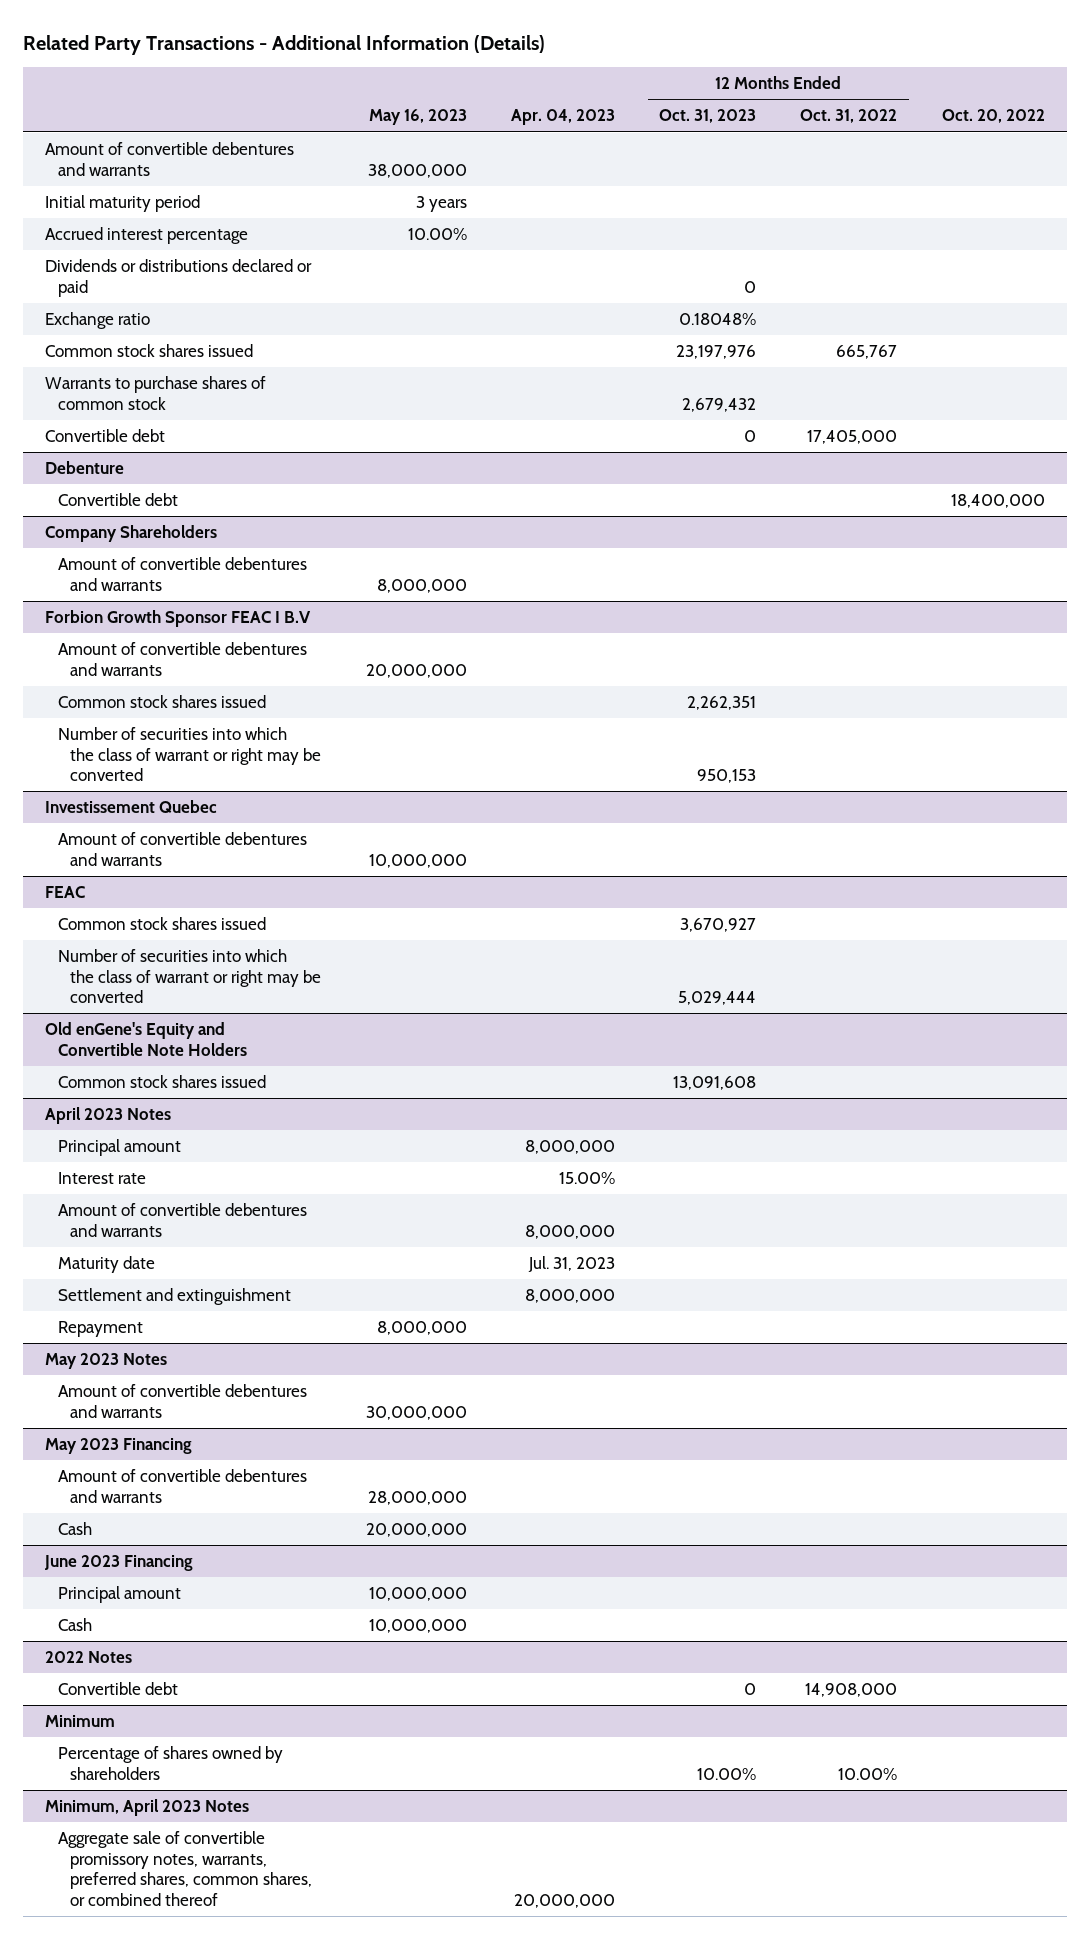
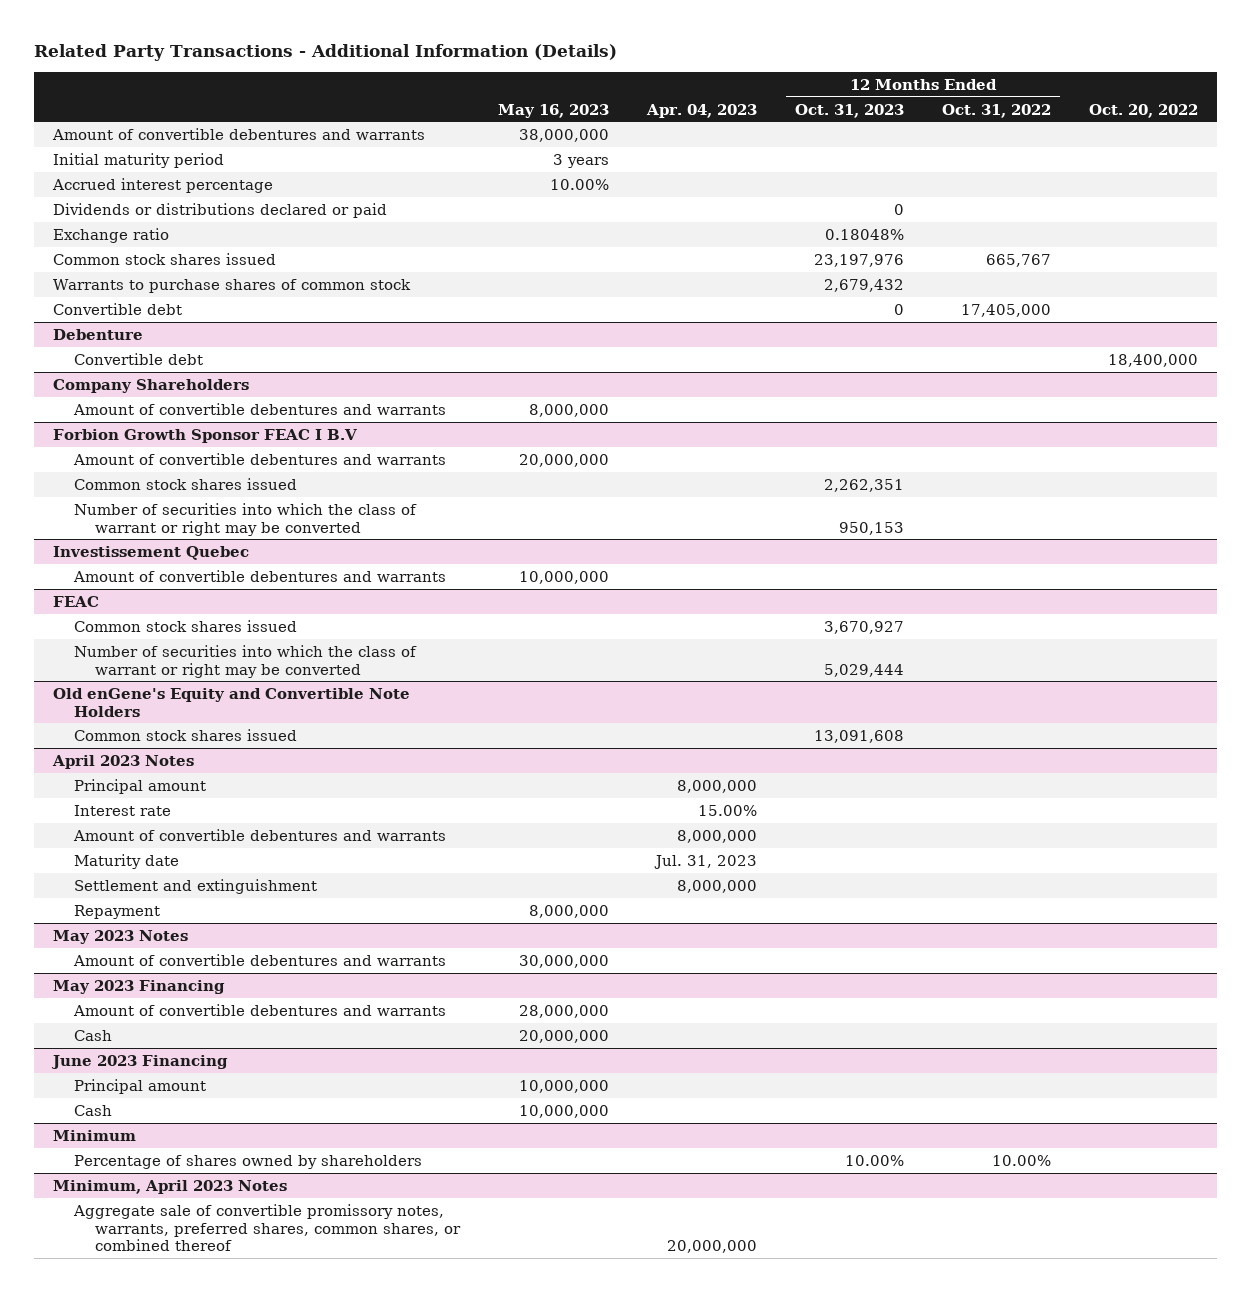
- 2022 Notes
- Convertible debt | | | 0 | 14,908,000 |

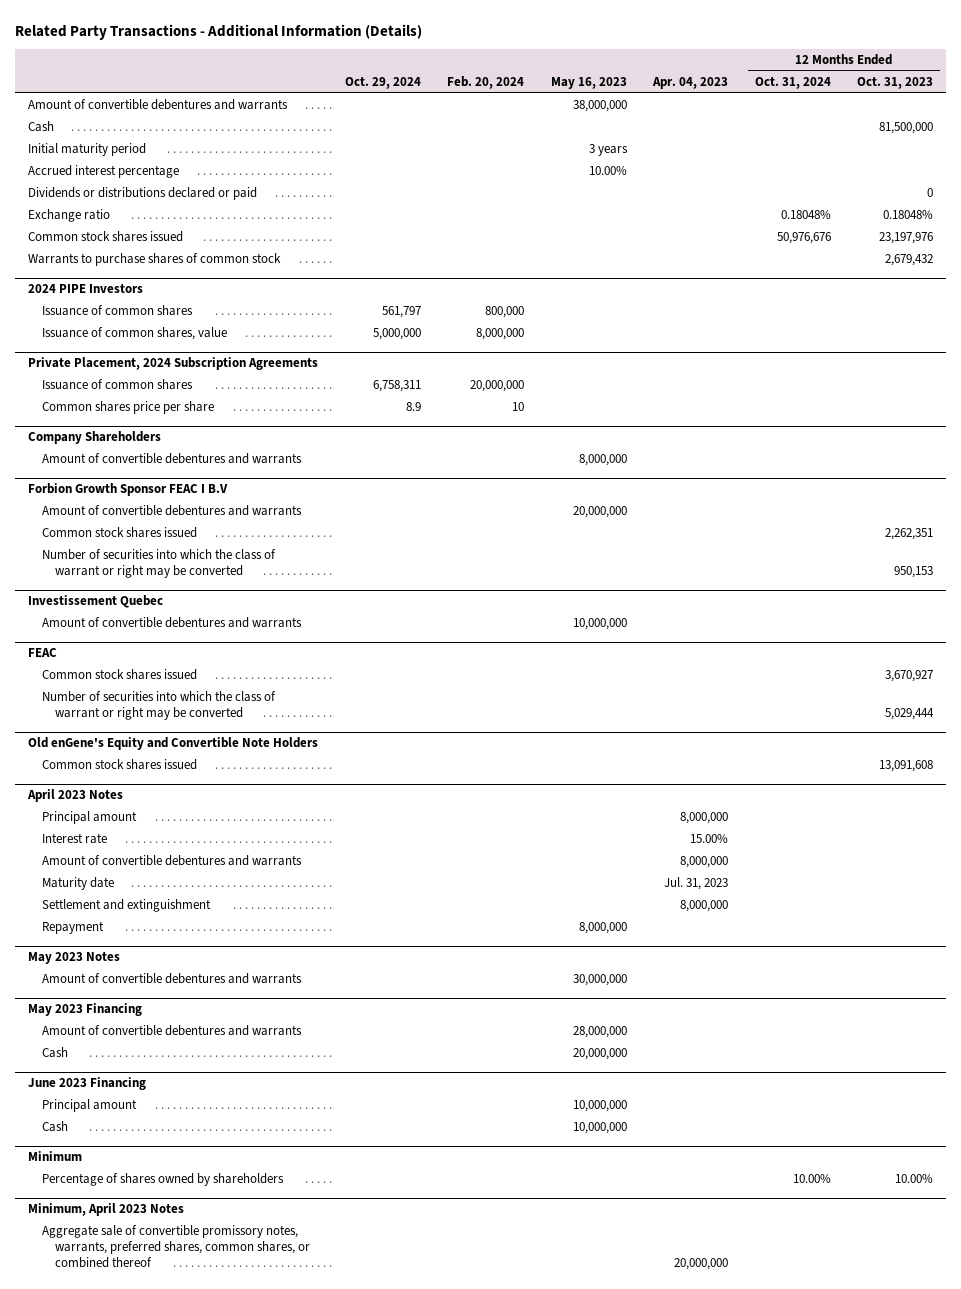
- | May 16, 2023 | Apr. 04, 2023 | 12 Months Ended Oct. 31, 2023 | 12 Months Ended Oct. 31, 2022 | Oct. 20, 2022
+ | Oct. 29, 2024 | Feb. 20, 2024 | May 16, 2023 | Apr. 04, 2023 | 12 Months Ended Oct. 31, 2024 | 12 Months Ended Oct. 31, 2023
+ Cash | | | | | | 81,500,000
- Convertible debt | | | 0 | 17,405,000 |
- Debenture
- Convertible debt | | | | | 18,400,000
+ 2024 PIPE Investors
+ Issuance of common shares | 561,797 | 800,000 | | | |
+ Issuance of common shares, value | 5,000,000 | 8,000,000 | | | |
+ Private Placement, 2024 Subscription Agreements
+ Issuance of common shares | 6,758,311 | 20,000,000 | | | |
+ Common shares price per share | 8.9 | 10 | | | |

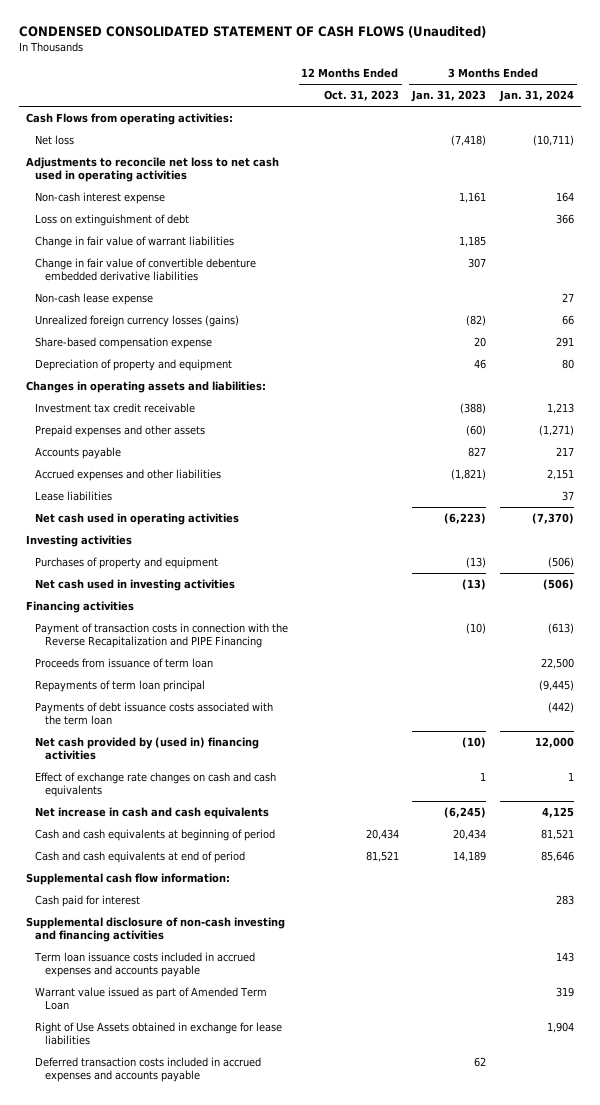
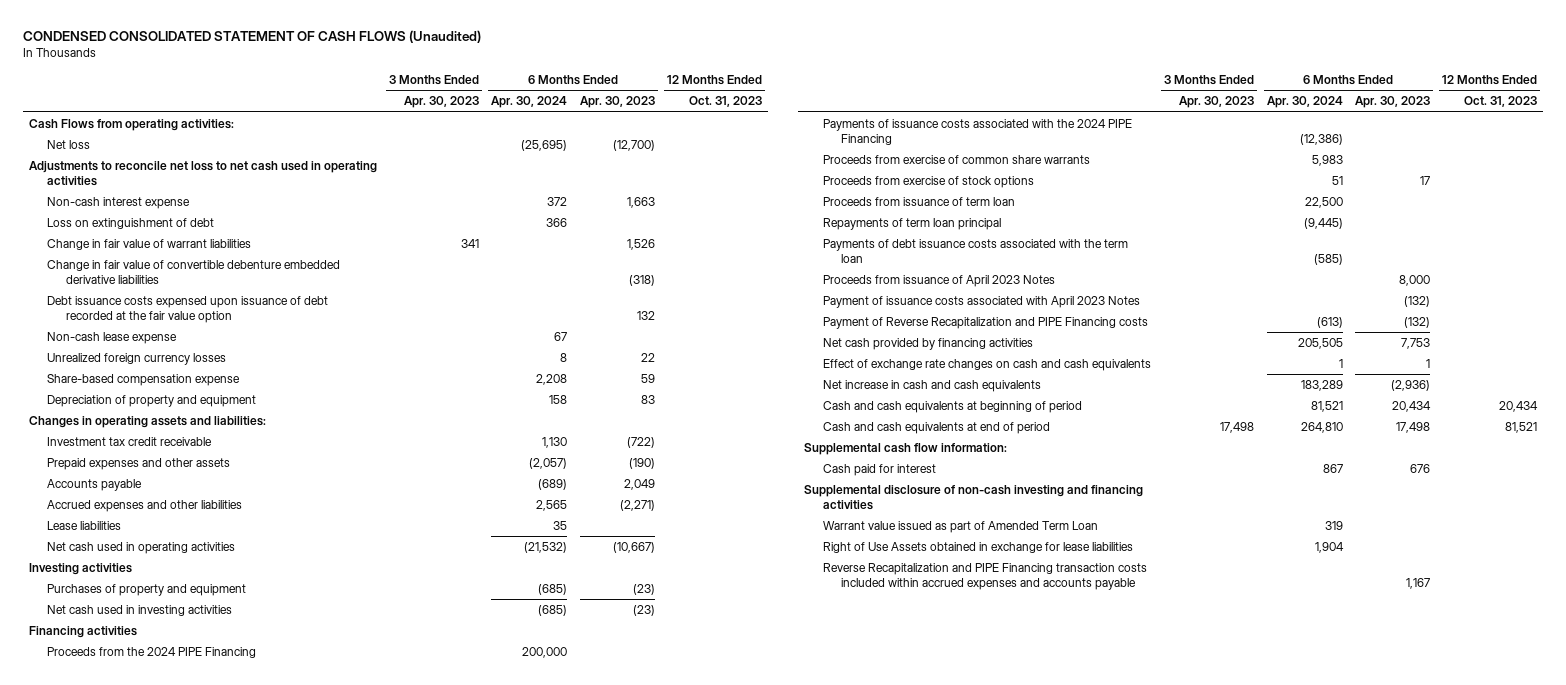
- | 12 Months Ended Oct. 31, 2023 | 3 Months Ended Jan. 31, 2023 | 3 Months Ended Jan. 31, 2024
+ | 3 Months Ended Apr. 30, 2023 | 6 Months Ended Apr. 30, 2024 | 6 Months Ended Apr. 30, 2023 | 12 Months Ended Oct. 31, 2023
+ Debt issuance costs expensed upon issuance of debt recorded at the fair value option | | | 132 |
- Unrealized foreign currency losses (gains) | | (82) | 66
+ Unrealized foreign currency losses | | 8 | 22 |
- Payment of transaction costs in connection with the Reverse Recapitalization and PIPE Financing | | (10) | (613)
+ Proceeds from the 2024 PIPE Financing | | 200,000 | |
+ Payments of issuance costs associated with the 2024 PIPE Financing | | (12,386) | |
+ Proceeds from exercise of common share warrants | | 5,983 | |
+ Proceeds from exercise of stock options | | 51 | 17 |
- Net cash provided by (used in) financing activities | | (10) | 12,000
+ Proceeds from issuance of April 2023 Notes | | | 8,000 |
+ Payment of issuance costs associated with April 2023 Notes | | | (132) |
+ Payment of Reverse Recapitalization and PIPE Financing costs | | (613) | (132) |
+ Net cash provided by financing activities | | 205,505 | 7,753 |
- Term loan issuance costs included in accrued expenses and accounts payable | | | 143
- Deferred transaction costs included in accrued expenses and accounts payable | | 62 |
+ Reverse Recapitalization and PIPE Financing transaction costs included within accrued expenses and accounts payable | | | 1,167 |

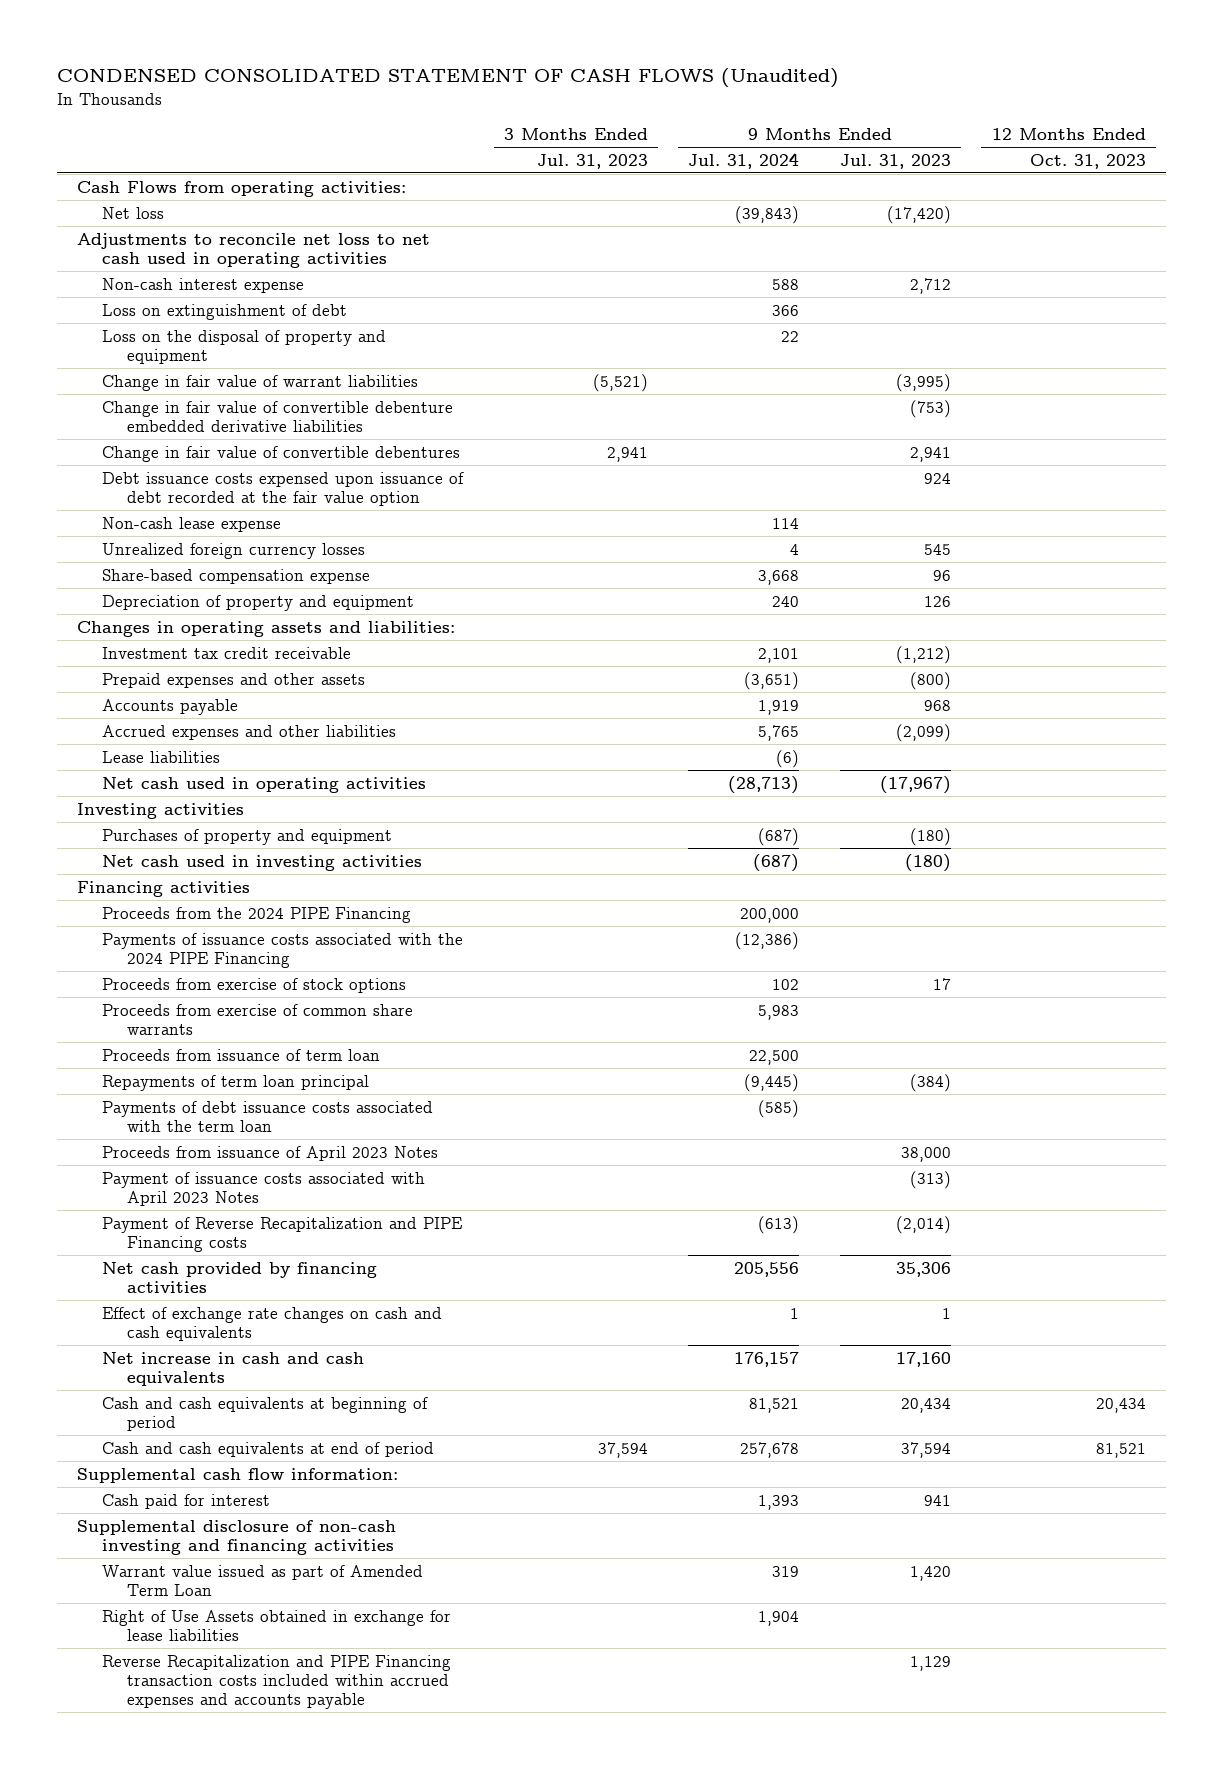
- | 3 Months Ended Apr. 30, 2023 | 6 Months Ended Apr. 30, 2024 | 6 Months Ended Apr. 30, 2023 | 12 Months Ended Oct. 31, 2023
+ | 3 Months Ended Jul. 31, 2023 | 9 Months Ended Jul. 31, 2024 | 9 Months Ended Jul. 31, 2023 | 12 Months Ended Oct. 31, 2023
+ Loss on the disposal of property and equipment | | 22 | |
+ Change in fair value of convertible debentures | 2,941 | | 2,941 |
moved down: Proceeds from exercise of common share warrants | | 5,983 | |

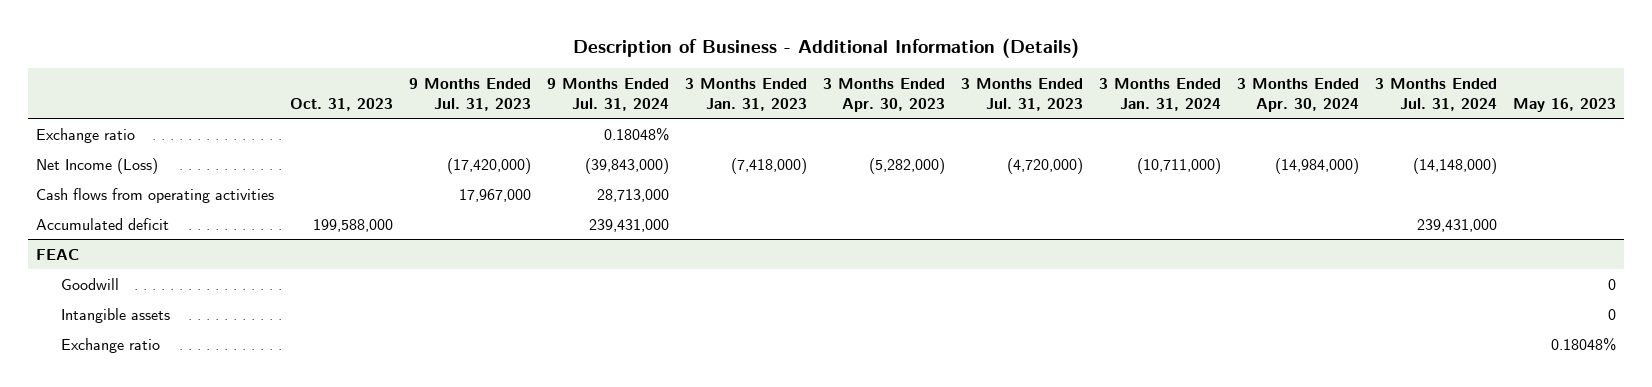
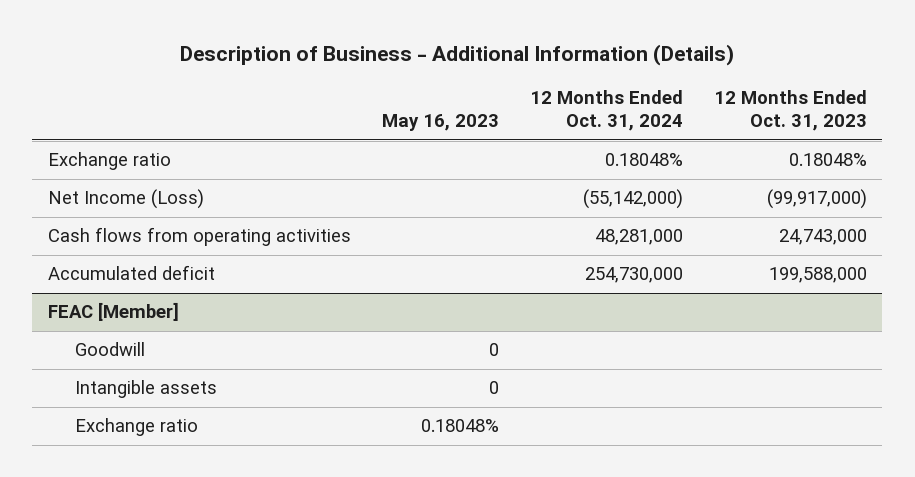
- | Oct. 31, 2023 | 9 Months Ended Jul. 31, 2023 | 9 Months Ended Jul. 31, 2024 | 3 Months Ended Jan. 31, 2023 | 3 Months Ended Apr. 30, 2023 | 3 Months Ended Jul. 31, 2023 | 3 Months Ended Jan. 31, 2024 | 3 Months Ended Apr. 30, 2024 | 3 Months Ended Jul. 31, 2024 | May 16, 2023
+ | May 16, 2023 | 12 Months Ended Oct. 31, 2024 | 12 Months Ended Oct. 31, 2023
- FEAC
+ FEAC [Member]

